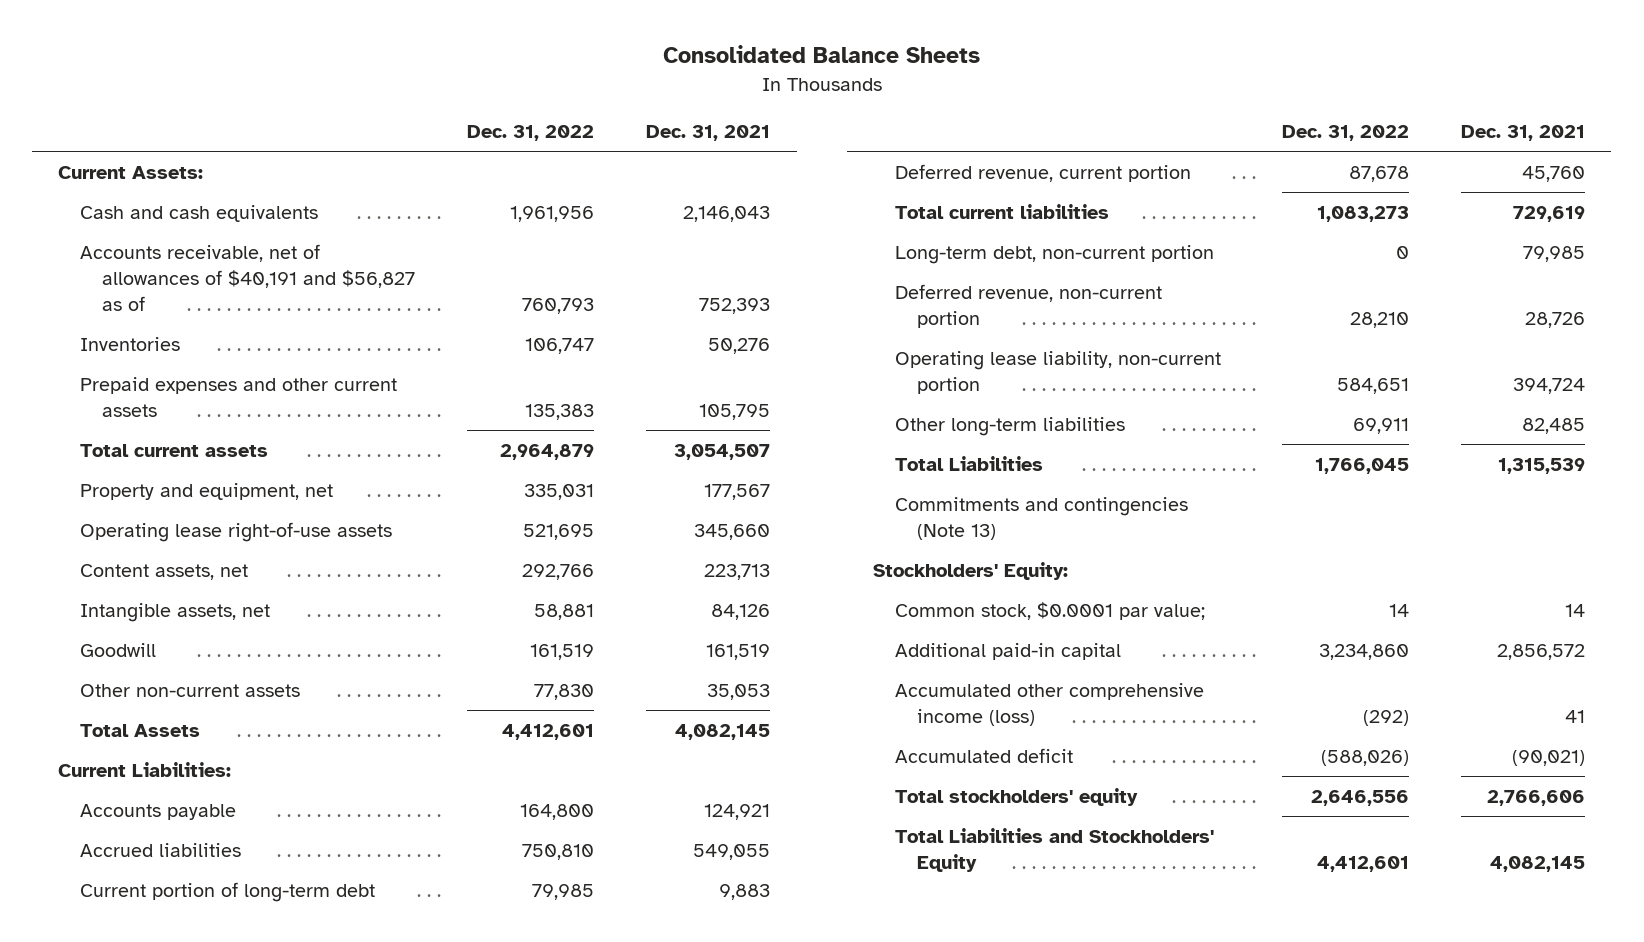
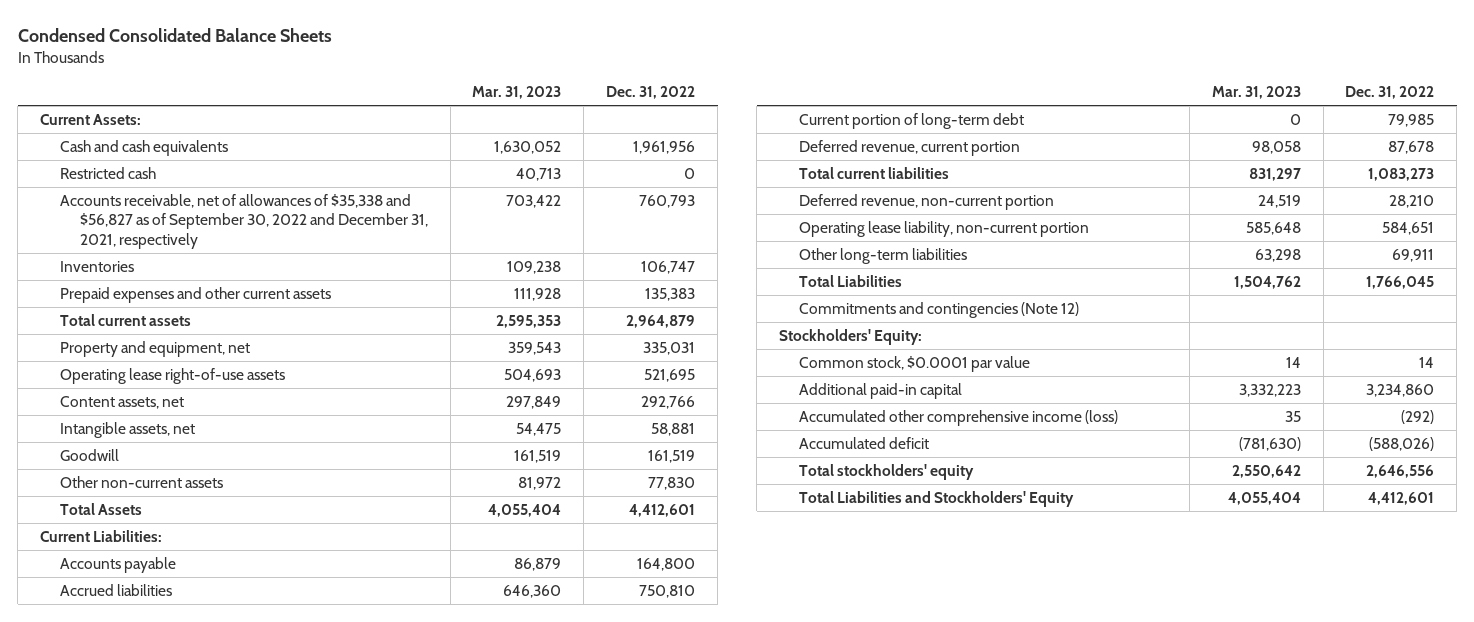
- Consolidated Balance Sheets
+ Condensed Consolidated Balance Sheets
- | Dec. 31, 2022 | Dec. 31, 2021
+ | Mar. 31, 2023 | Dec. 31, 2022
- Accounts receivable, net of allowances of $40,191 and $56,827 as of | 760,793 | 752,393
+ Restricted cash | 40,713 | 0
+ Accounts receivable, net of allowances of $35,338 and $56,827 as of September 30, 2022 and December 31, 2021, respectively | 703,422 | 760,793
- Long-term debt, non-current portion | 0 | 79,985
- Commitments and contingencies (Note 13)
+ Commitments and contingencies (Note 12)
- Common stock, $0.0001 par value; | 14 | 14
+ Common stock, $0.0001 par value | 14 | 14

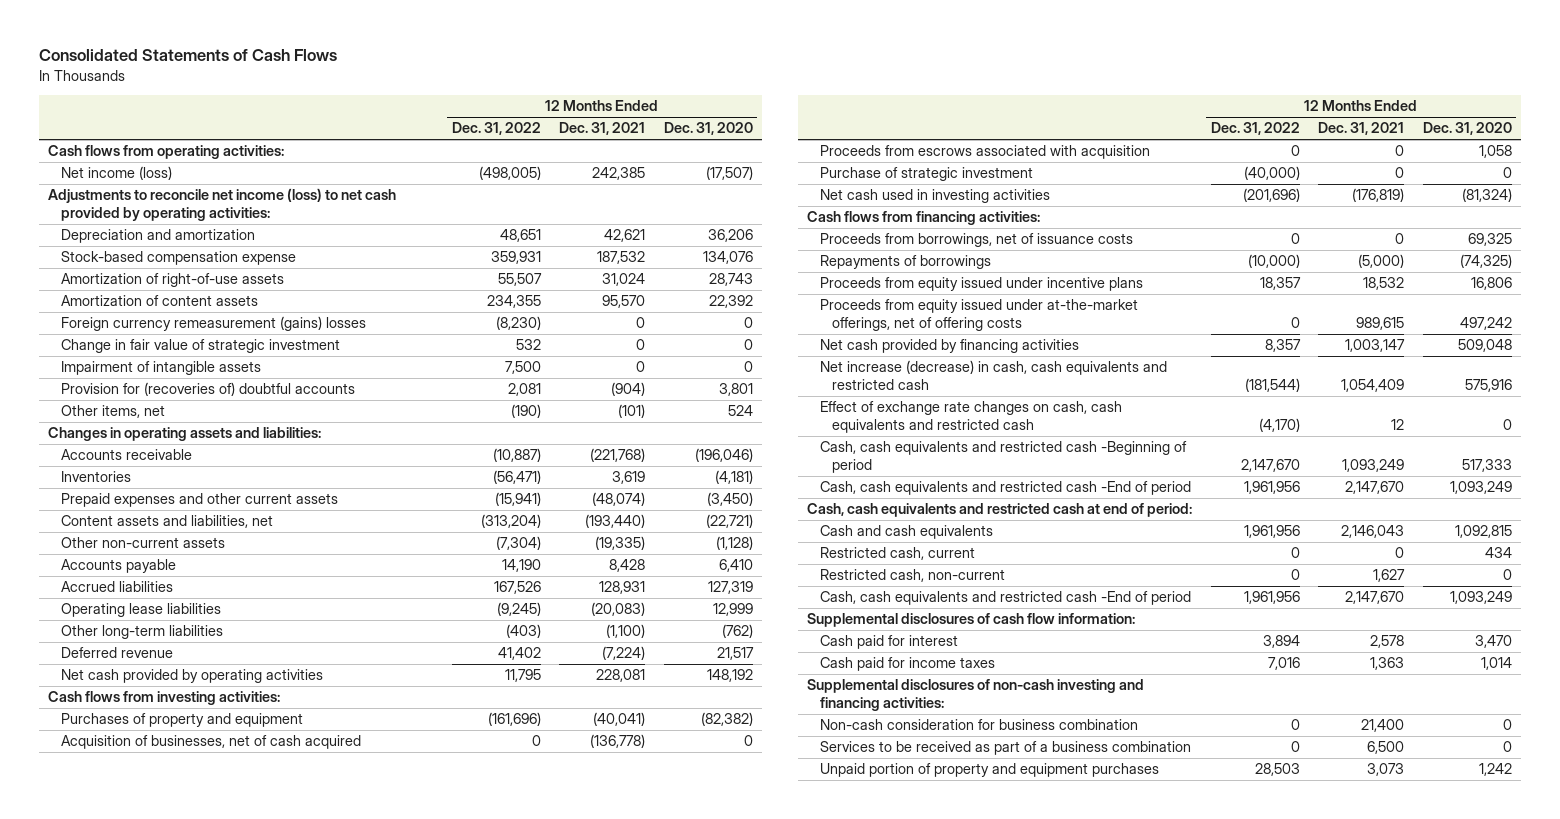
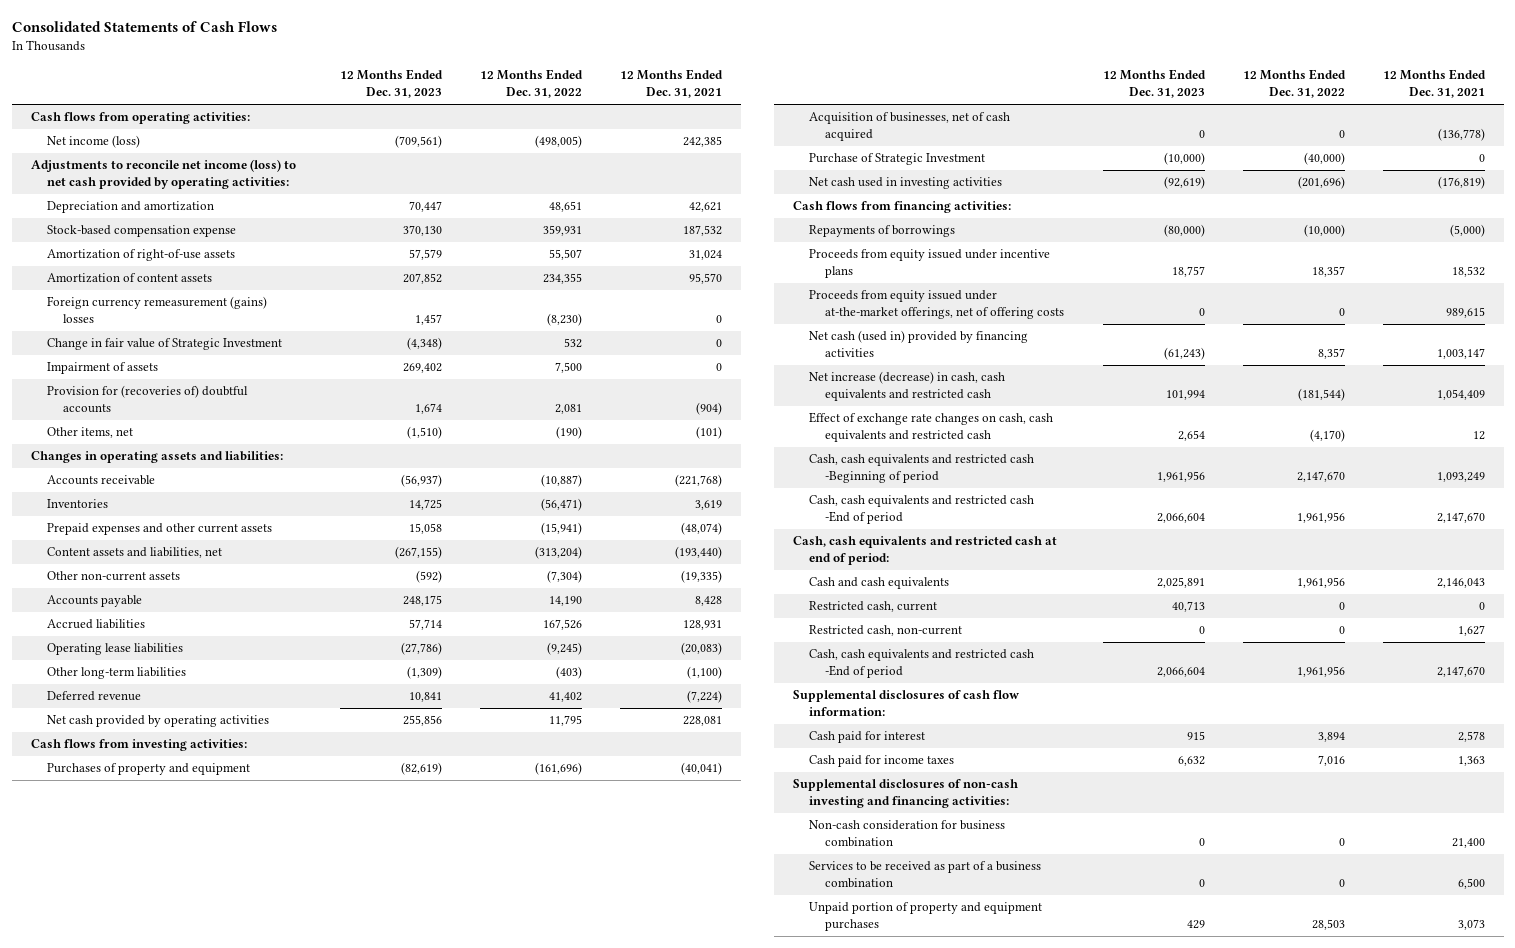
- | 12 Months Ended Dec. 31, 2022 | 12 Months Ended Dec. 31, 2021 | 12 Months Ended Dec. 31, 2020
+ | 12 Months Ended Dec. 31, 2023 | 12 Months Ended Dec. 31, 2022 | 12 Months Ended Dec. 31, 2021
- Change in fair value of strategic investment | 532 | 0 | 0
- Impairment of intangible assets | 7,500 | 0 | 0
+ Change in fair value of Strategic Investment | (4,348) | 532 | 0
+ Impairment of assets | 269,402 | 7,500 | 0
- Proceeds from escrows associated with acquisition | 0 | 0 | 1,058
- Purchase of strategic investment | (40,000) | 0 | 0
+ Purchase of Strategic Investment | (10,000) | (40,000) | 0
- Proceeds from borrowings, net of issuance costs | 0 | 0 | 69,325
- Net cash provided by financing activities | 8,357 | 1,003,147 | 509,048
+ Net cash (used in) provided by financing activities | (61,243) | 8,357 | 1,003,147

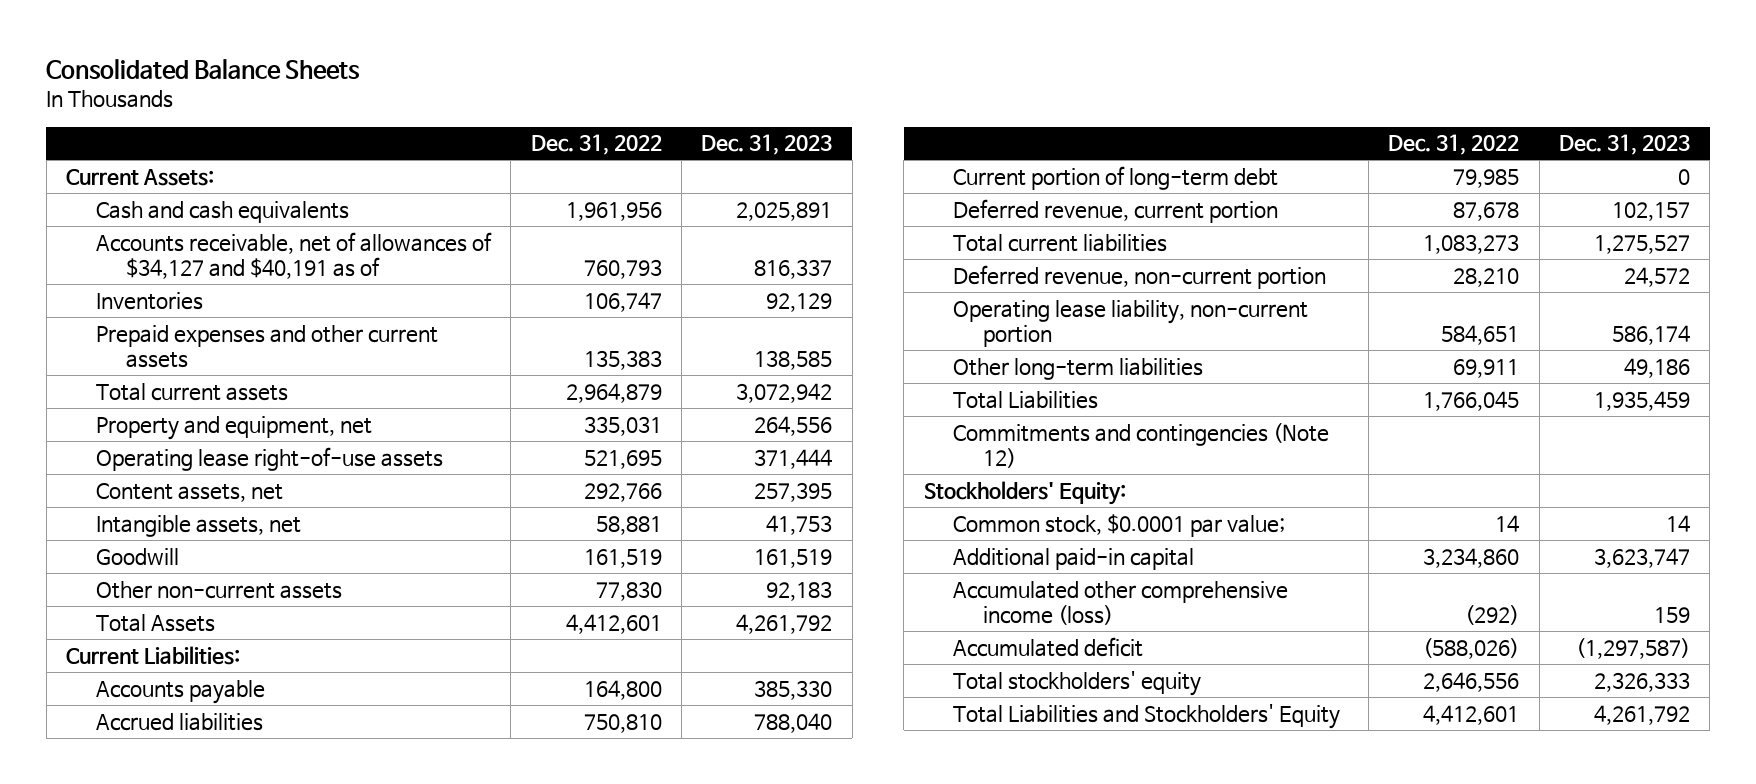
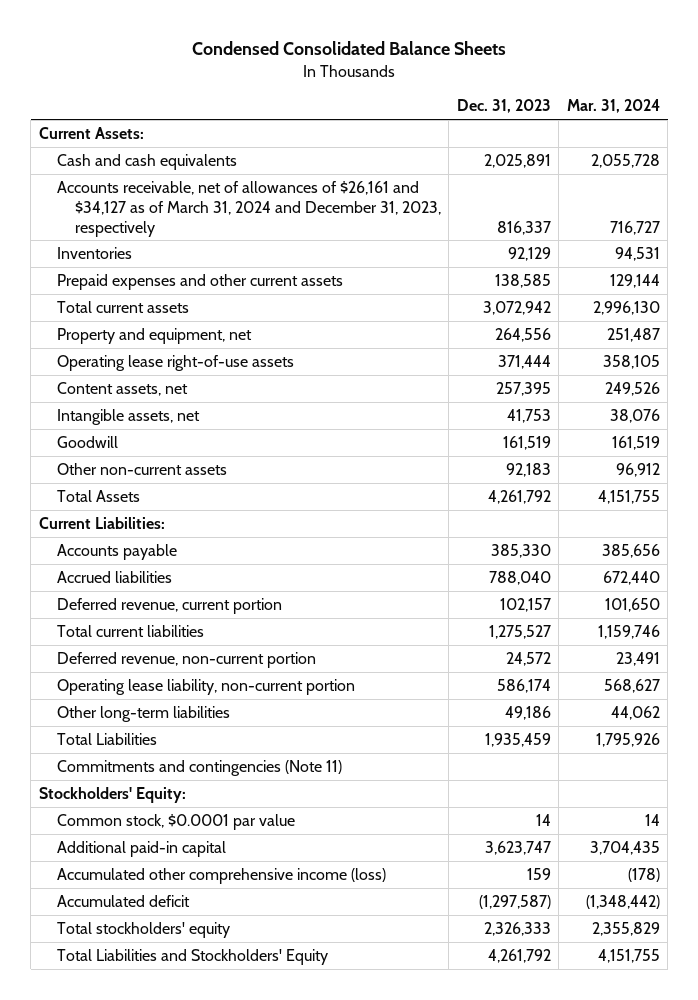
- Consolidated Balance Sheets
+ Condensed Consolidated Balance Sheets
- | Dec. 31, 2022 | Dec. 31, 2023
+ | Dec. 31, 2023 | Mar. 31, 2024
- Accounts receivable, net of allowances of $34,127 and $40,191 as of | 760,793 | 816,337
+ Accounts receivable, net of allowances of $26,161 and $34,127 as of March 31, 2024 and December 31, 2023, respectively | 816,337 | 716,727
- Current portion of long-term debt | 79,985 | 0
- Commitments and contingencies (Note 12)
+ Commitments and contingencies (Note 11)
- Common stock, $0.0001 par value; | 14 | 14
+ Common stock, $0.0001 par value | 14 | 14

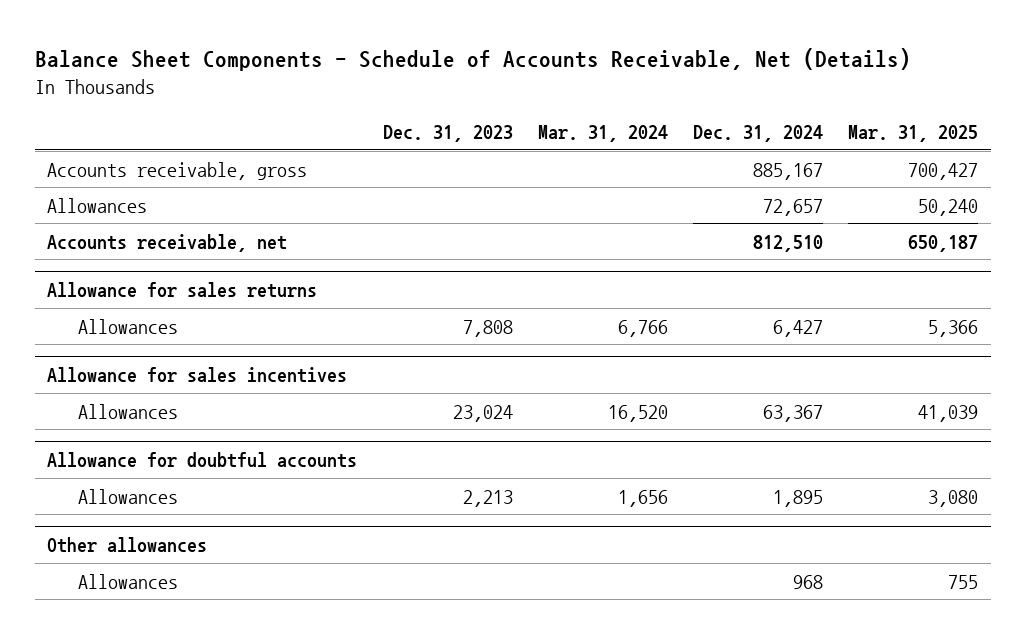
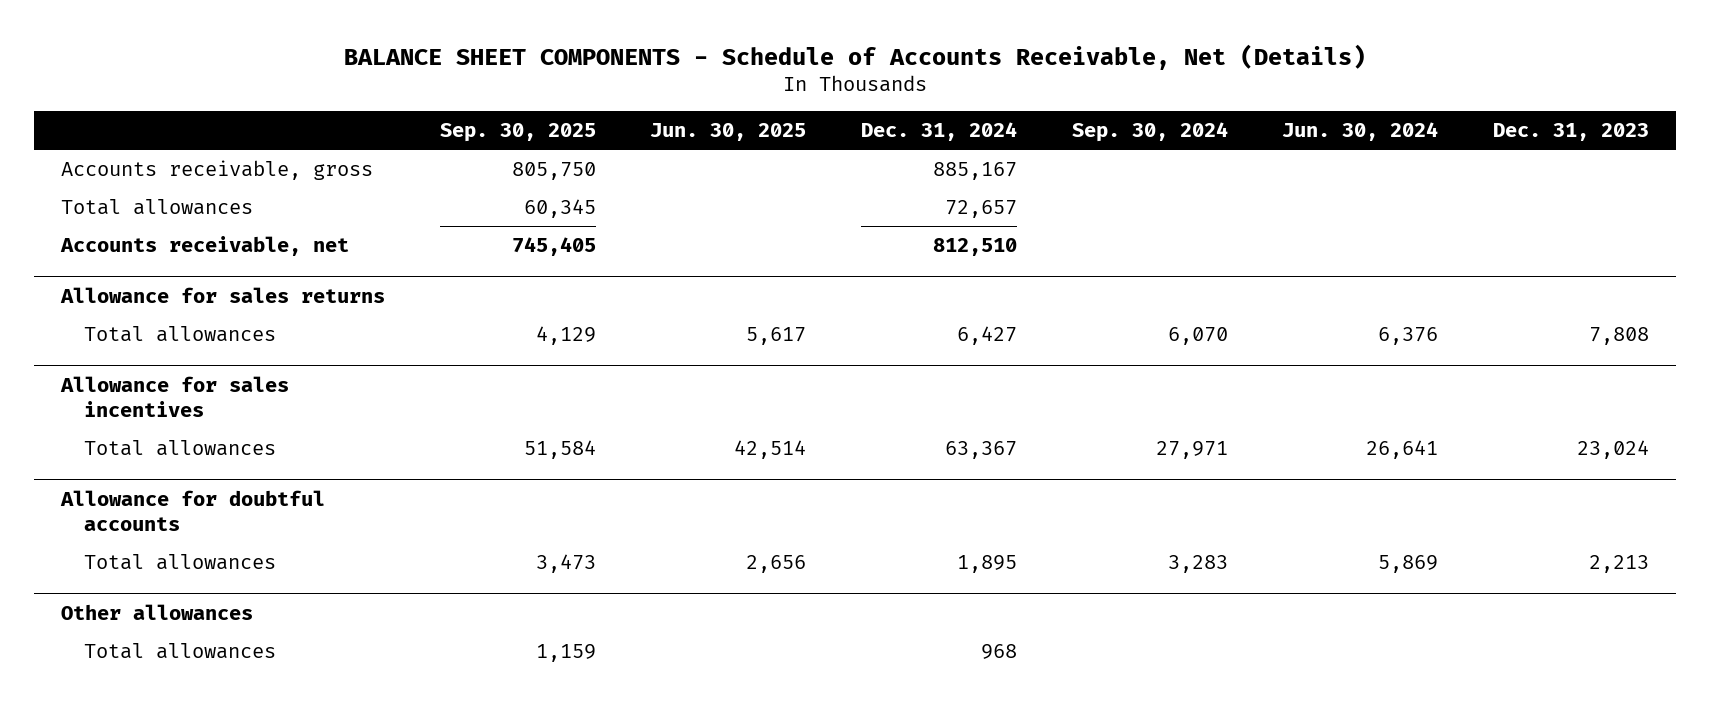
- Balance Sheet Components - Schedule of Accounts Receivable, Net (Details)
+ BALANCE SHEET COMPONENTS - Schedule of Accounts Receivable, Net (Details)
- | Dec. 31, 2023 | Mar. 31, 2024 | Dec. 31, 2024 | Mar. 31, 2025
+ | Sep. 30, 2025 | Jun. 30, 2025 | Dec. 31, 2024 | Sep. 30, 2024 | Jun. 30, 2024 | Dec. 31, 2023
- Allowances | | | 72,657 | 50,240
+ Total allowances | 60,345 | | 72,657 | | |
@ Allowance for sales returns
- Allowances | 7,808 | 6,766 | 6,427 | 5,366
+ Total allowances | 4,129 | 5,617 | 6,427 | 6,070 | 6,376 | 7,808
@ Allowance for sales incentives
- Allowances | 23,024 | 16,520 | 63,367 | 41,039
+ Total allowances | 51,584 | 42,514 | 63,367 | 27,971 | 26,641 | 23,024
@ Allowance for doubtful accounts
- Allowances | 2,213 | 1,656 | 1,895 | 3,080
+ Total allowances | 3,473 | 2,656 | 1,895 | 3,283 | 5,869 | 2,213
@ Other allowances
- Allowances | | | 968 | 755
+ Total allowances | 1,159 | | 968 | | |

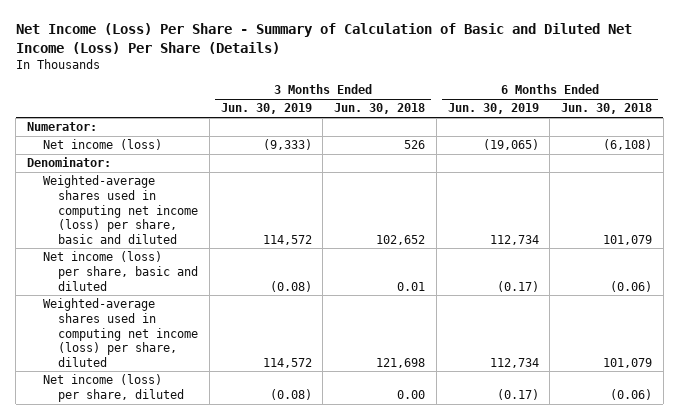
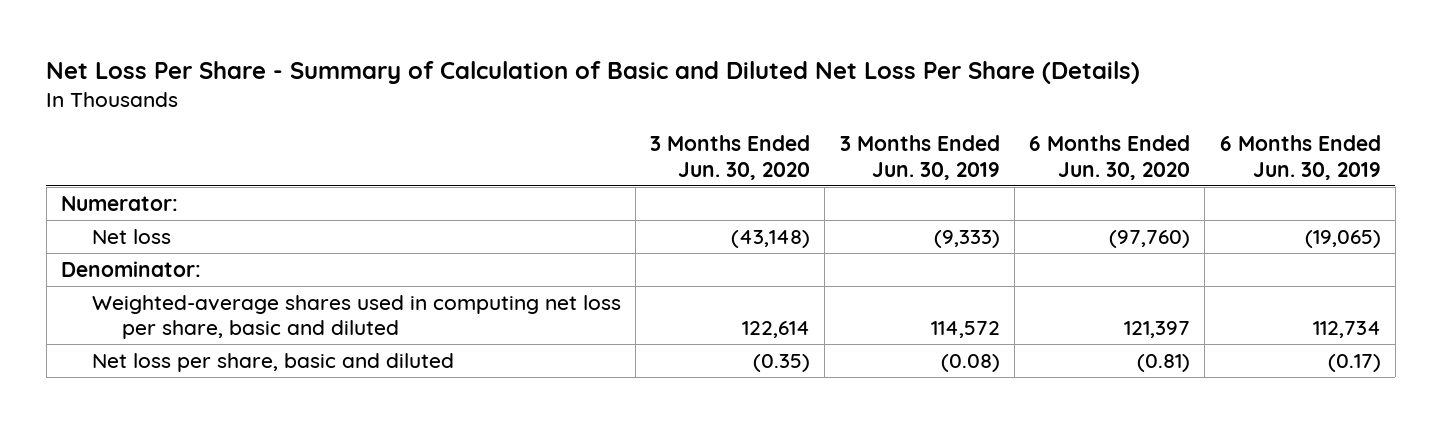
- Net Income (Loss) Per Share - Summary of Calculation of Basic and Diluted Net Income (Loss) Per Share (Details)
+ Net Loss Per Share - Summary of Calculation of Basic and Diluted Net Loss Per Share (Details)
- | 3 Months Ended Jun. 30, 2019 | 3 Months Ended Jun. 30, 2018 | 6 Months Ended Jun. 30, 2019 | 6 Months Ended Jun. 30, 2018
+ | 3 Months Ended Jun. 30, 2020 | 3 Months Ended Jun. 30, 2019 | 6 Months Ended Jun. 30, 2020 | 6 Months Ended Jun. 30, 2019
- Net income (loss) | (9,333) | 526 | (19,065) | (6,108)
+ Net loss | (43,148) | (9,333) | (97,760) | (19,065)
- Weighted-average shares used in computing net income (loss) per share, basic and diluted | 114,572 | 102,652 | 112,734 | 101,079
- Net income (loss) per share, basic and diluted | (0.08) | 0.01 | (0.17) | (0.06)
- Weighted-average shares used in computing net income (loss) per share, diluted | 114,572 | 121,698 | 112,734 | 101,079
- Net income (loss) per share, diluted | (0.08) | 0.00 | (0.17) | (0.06)
+ Weighted-average shares used in computing net loss per share, basic and diluted | 122,614 | 114,572 | 121,397 | 112,734
+ Net loss per share, basic and diluted | (0.35) | (0.08) | (0.81) | (0.17)

